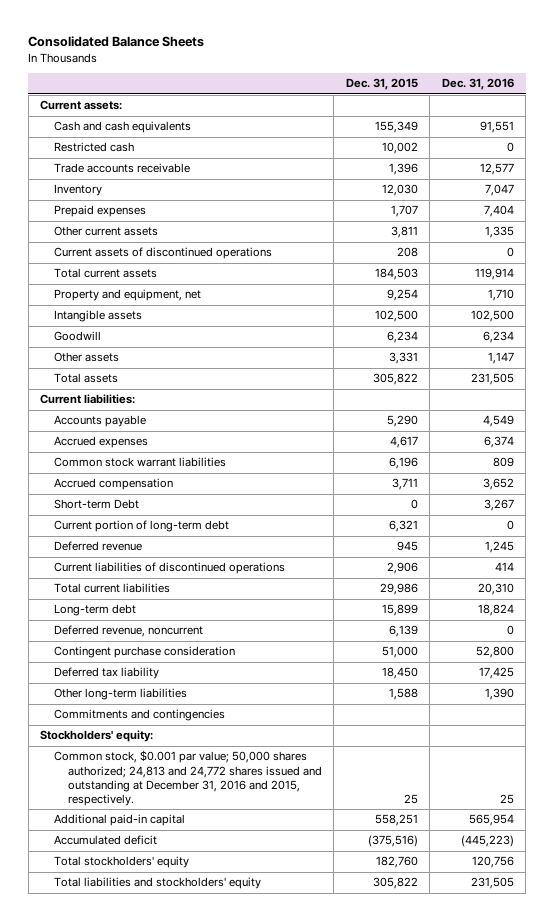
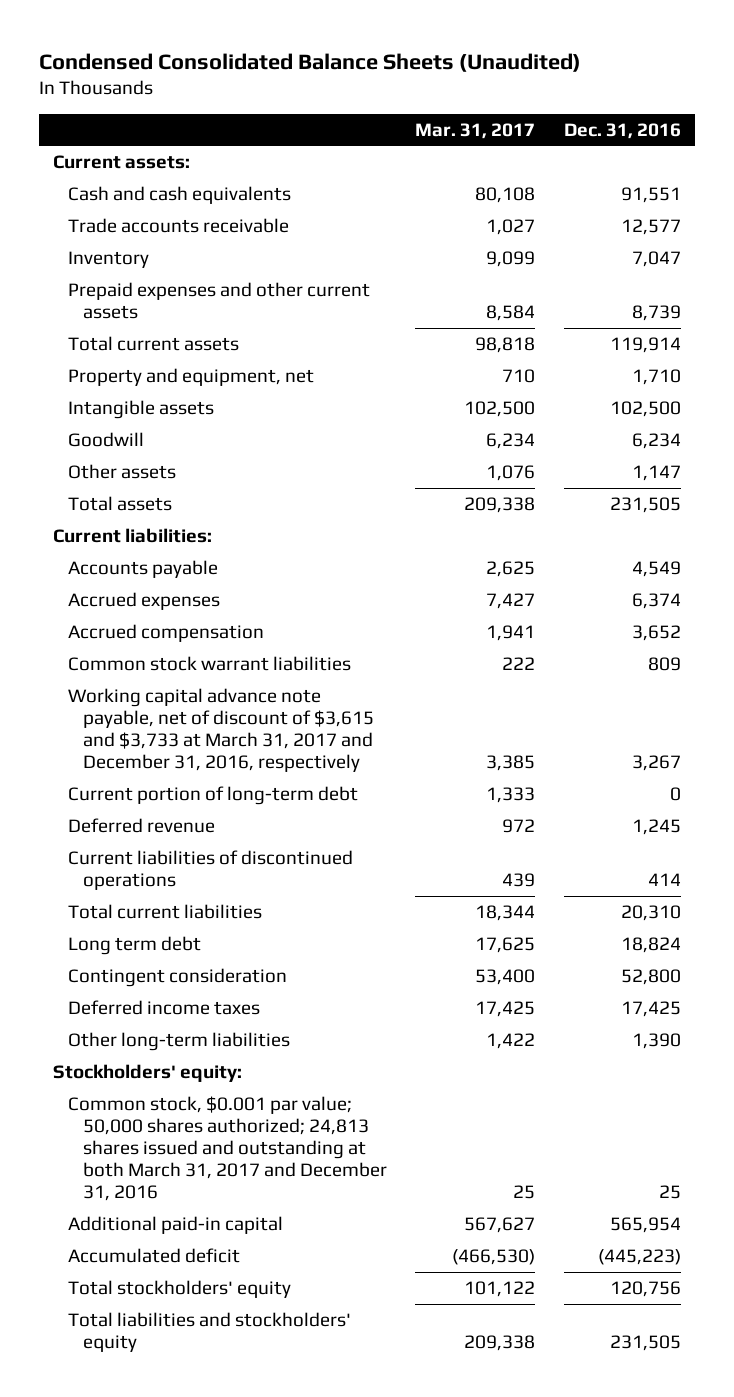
- Consolidated Balance Sheets
+ Condensed Consolidated Balance Sheets (Unaudited)
- | Dec. 31, 2015 | Dec. 31, 2016
+ | Mar. 31, 2017 | Dec. 31, 2016
- Restricted cash | 10,002 | 0
- Prepaid expenses | 1,707 | 7,404
- Other current assets | 3,811 | 1,335
- Current assets of discontinued operations | 208 | 0
+ Prepaid expenses and other current assets | 8,584 | 8,739
- Short-term Debt | 0 | 3,267
moved down: Common stock warrant liabilities | 222 | 809
+ Working capital advance note payable, net of discount of $3,615 and $3,733 at March 31, 2017 and December 31, 2016, respectively | 3,385 | 3,267
- Long-term debt | 15,899 | 18,824
- Deferred revenue, noncurrent | 6,139 | 0
- Contingent purchase consideration | 51,000 | 52,800
- Deferred tax liability | 18,450 | 17,425
+ Long term debt | 17,625 | 18,824
+ Contingent consideration | 53,400 | 52,800
+ Deferred income taxes | 17,425 | 17,425
- Commitments and contingencies
- Common stock, $0.001 par value; 50,000 shares authorized; 24,813 and 24,772 shares issued and outstanding at December 31, 2016 and 2015, respectively. | 25 | 25
+ Common stock, $0.001 par value; 50,000 shares authorized; 24,813 shares issued and outstanding at both March 31, 2017 and December 31, 2016 | 25 | 25

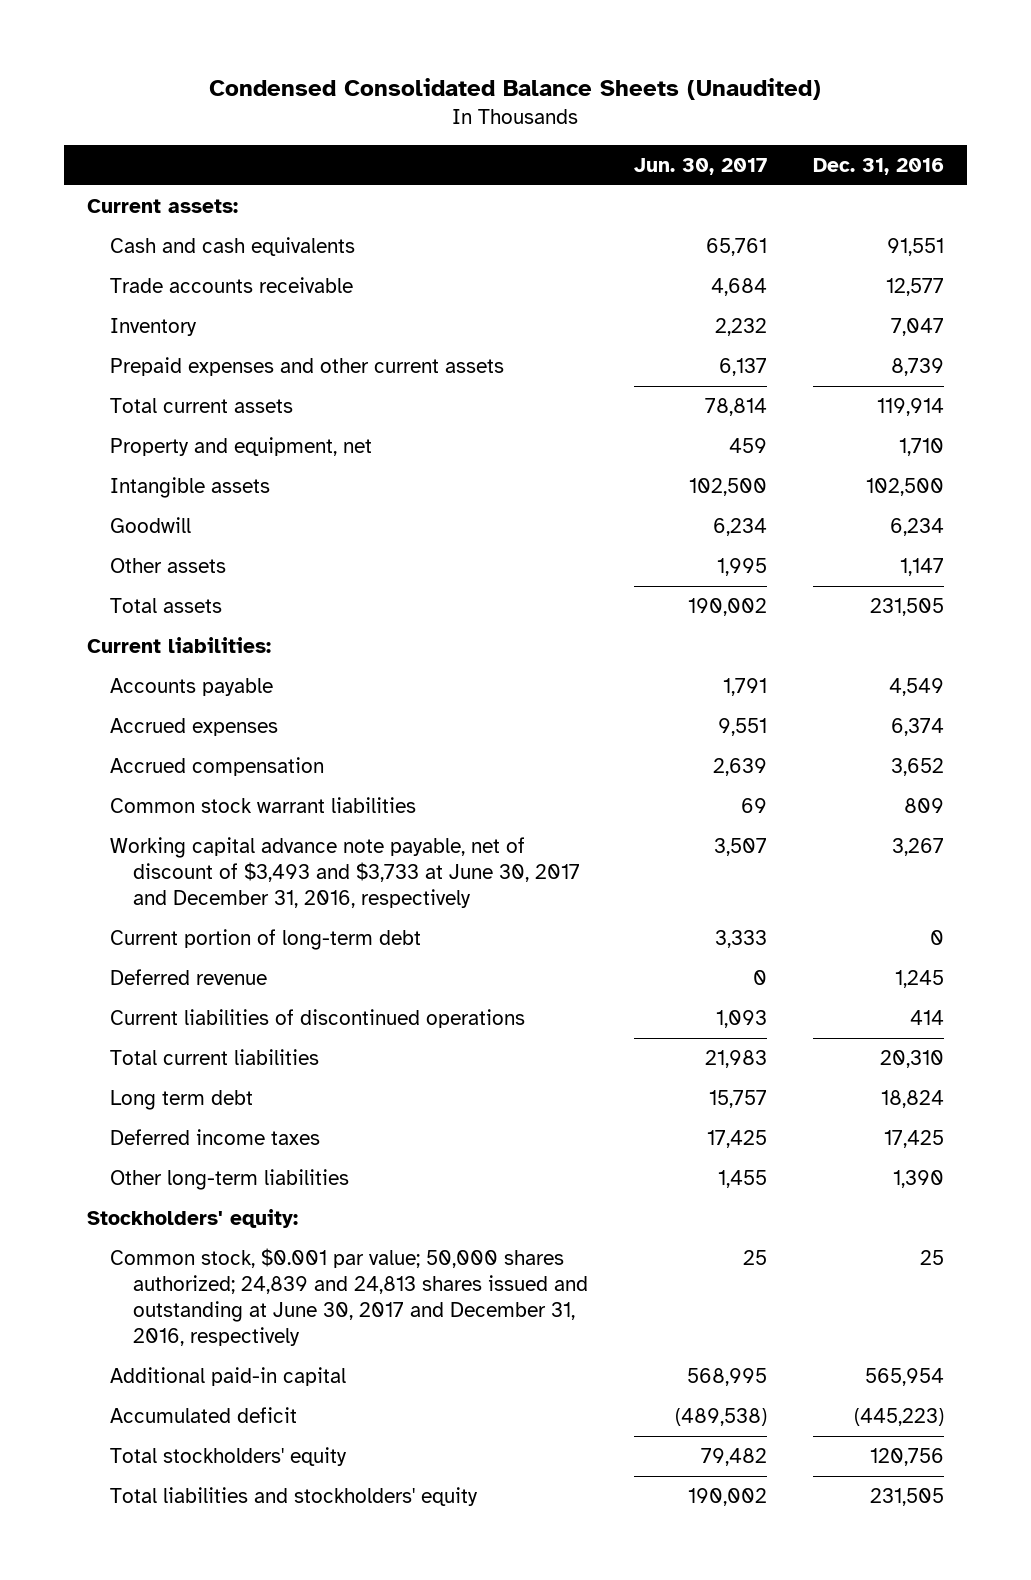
- | Mar. 31, 2017 | Dec. 31, 2016
+ | Jun. 30, 2017 | Dec. 31, 2016
- Working capital advance note payable, net of discount of $3,615 and $3,733 at March 31, 2017 and December 31, 2016, respectively | 3,385 | 3,267
+ Working capital advance note payable, net of discount of $3,493 and $3,733 at June 30, 2017 and December 31, 2016, respectively | 3,507 | 3,267
- Contingent consideration | 53,400 | 52,800
- Common stock, $0.001 par value; 50,000 shares authorized; 24,813 shares issued and outstanding at both March 31, 2017 and December 31, 2016 | 25 | 25
+ Common stock, $0.001 par value; 50,000 shares authorized; 24,839 and 24,813 shares issued and outstanding at June 30, 2017 and December 31, 2016, respectively | 25 | 25

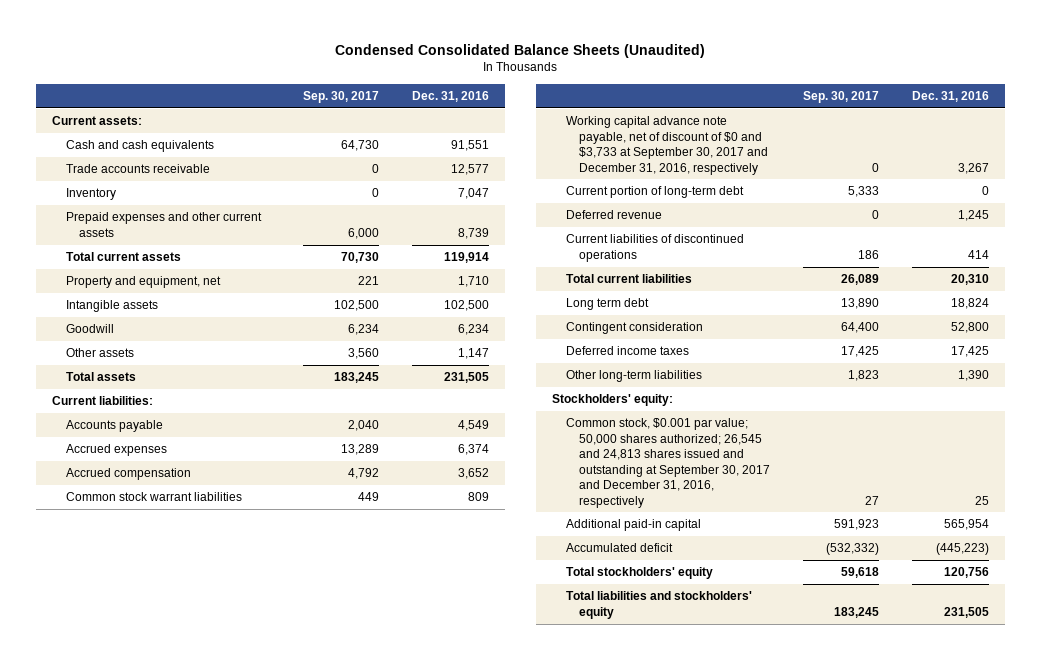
- | Jun. 30, 2017 | Dec. 31, 2016
+ | Sep. 30, 2017 | Dec. 31, 2016
- Working capital advance note payable, net of discount of $3,493 and $3,733 at June 30, 2017 and December 31, 2016, respectively | 3,507 | 3,267
+ Working capital advance note payable, net of discount of $0 and $3,733 at September 30, 2017 and December 31, 2016, respectively | 0 | 3,267
+ Contingent consideration | 64,400 | 52,800
- Common stock, $0.001 par value; 50,000 shares authorized; 24,839 and 24,813 shares issued and outstanding at June 30, 2017 and December 31, 2016, respectively | 25 | 25
+ Common stock, $0.001 par value; 50,000 shares authorized; 26,545 and 24,813 shares issued and outstanding at September 30, 2017 and December 31, 2016, respectively | 27 | 25

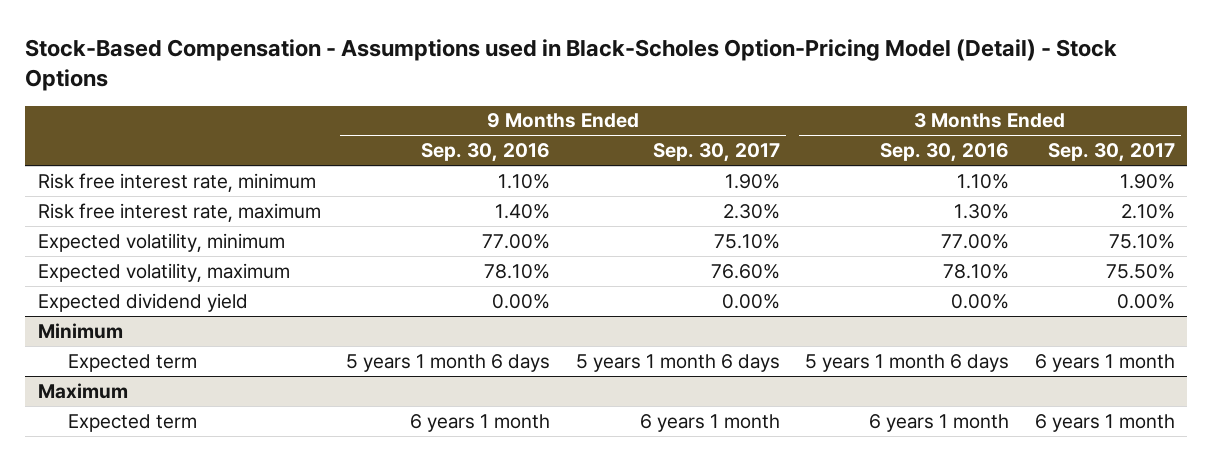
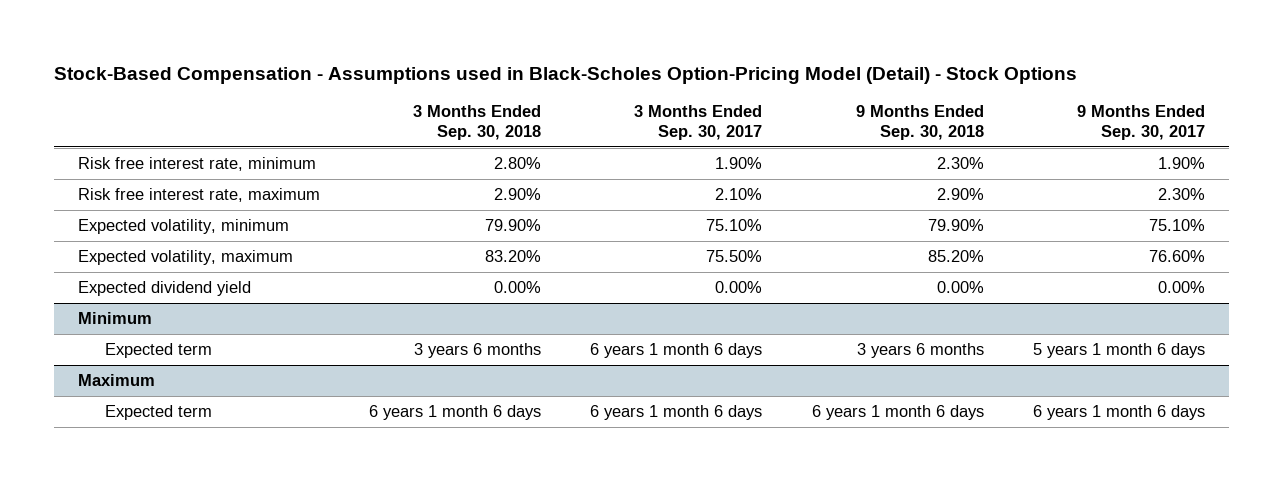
- | 9 Months Ended Sep. 30, 2016 | 9 Months Ended Sep. 30, 2017 | 3 Months Ended Sep. 30, 2016 | 3 Months Ended Sep. 30, 2017
+ | 3 Months Ended Sep. 30, 2018 | 3 Months Ended Sep. 30, 2017 | 9 Months Ended Sep. 30, 2018 | 9 Months Ended Sep. 30, 2017
@ Minimum
- Expected term | 5 years 1 month 6 days | 5 years 1 month 6 days | 5 years 1 month 6 days | 6 years 1 month
+ Expected term | 3 years 6 months | 6 years 1 month 6 days | 3 years 6 months | 5 years 1 month 6 days
@ Maximum
- Expected term | 6 years 1 month | 6 years 1 month | 6 years 1 month | 6 years 1 month
+ Expected term | 6 years 1 month 6 days | 6 years 1 month 6 days | 6 years 1 month 6 days | 6 years 1 month 6 days

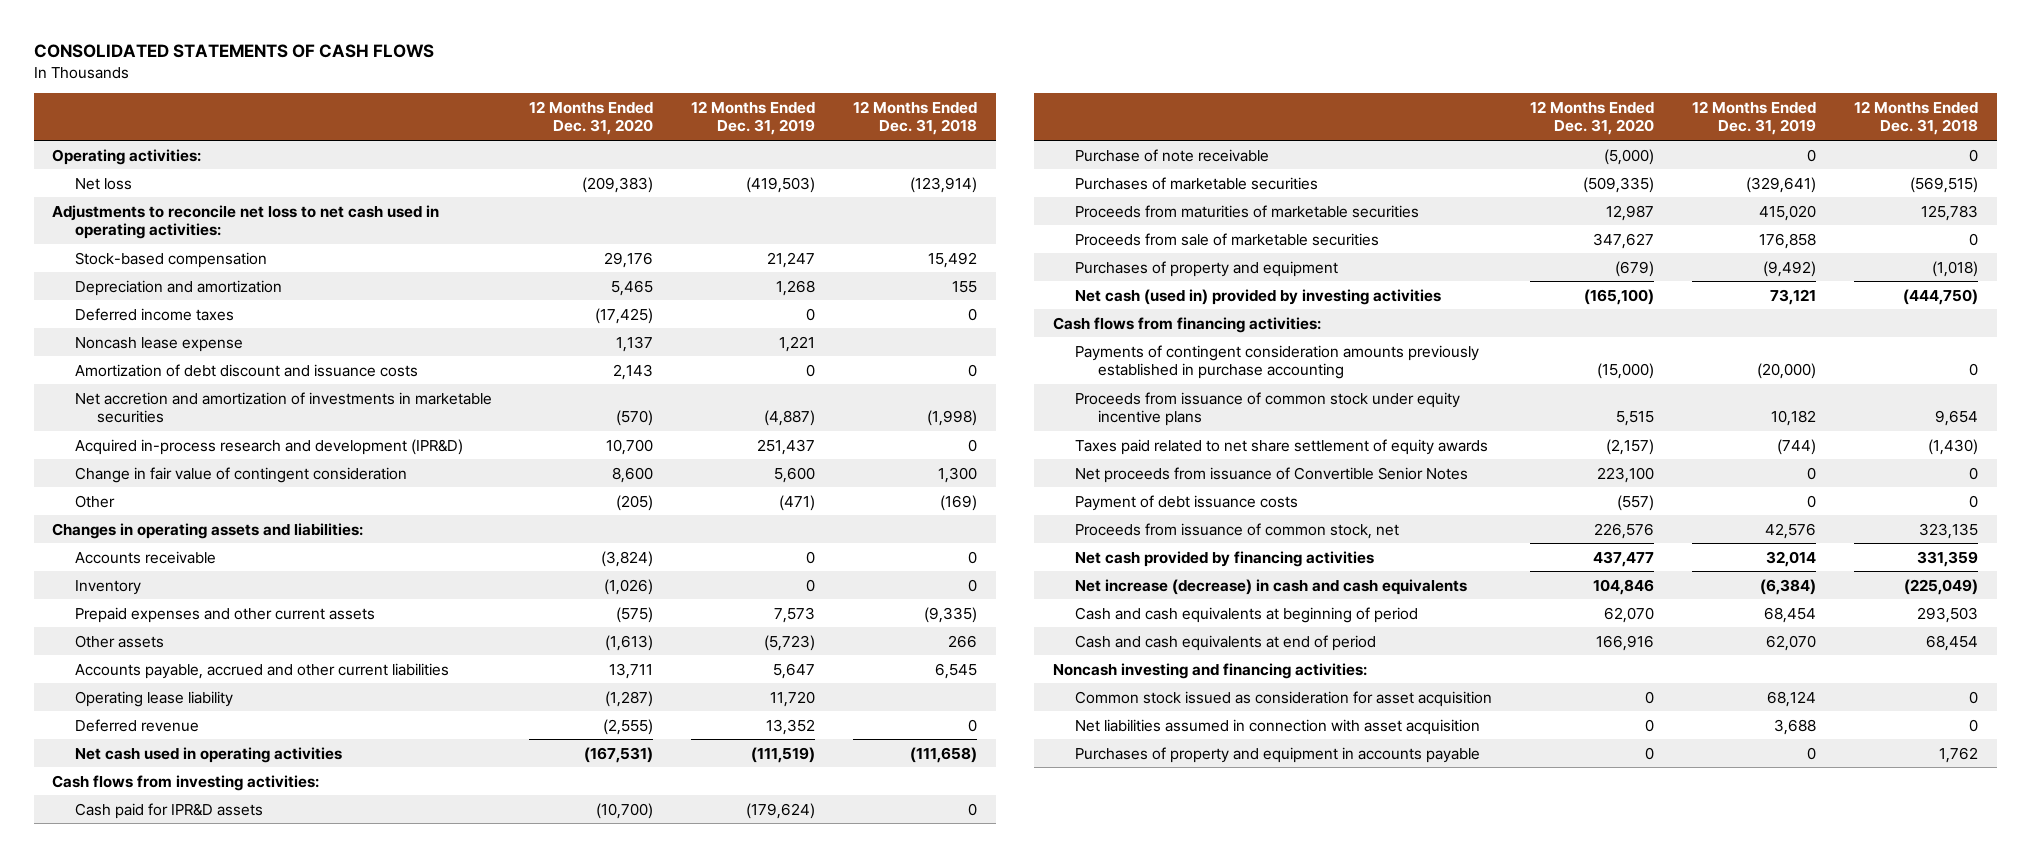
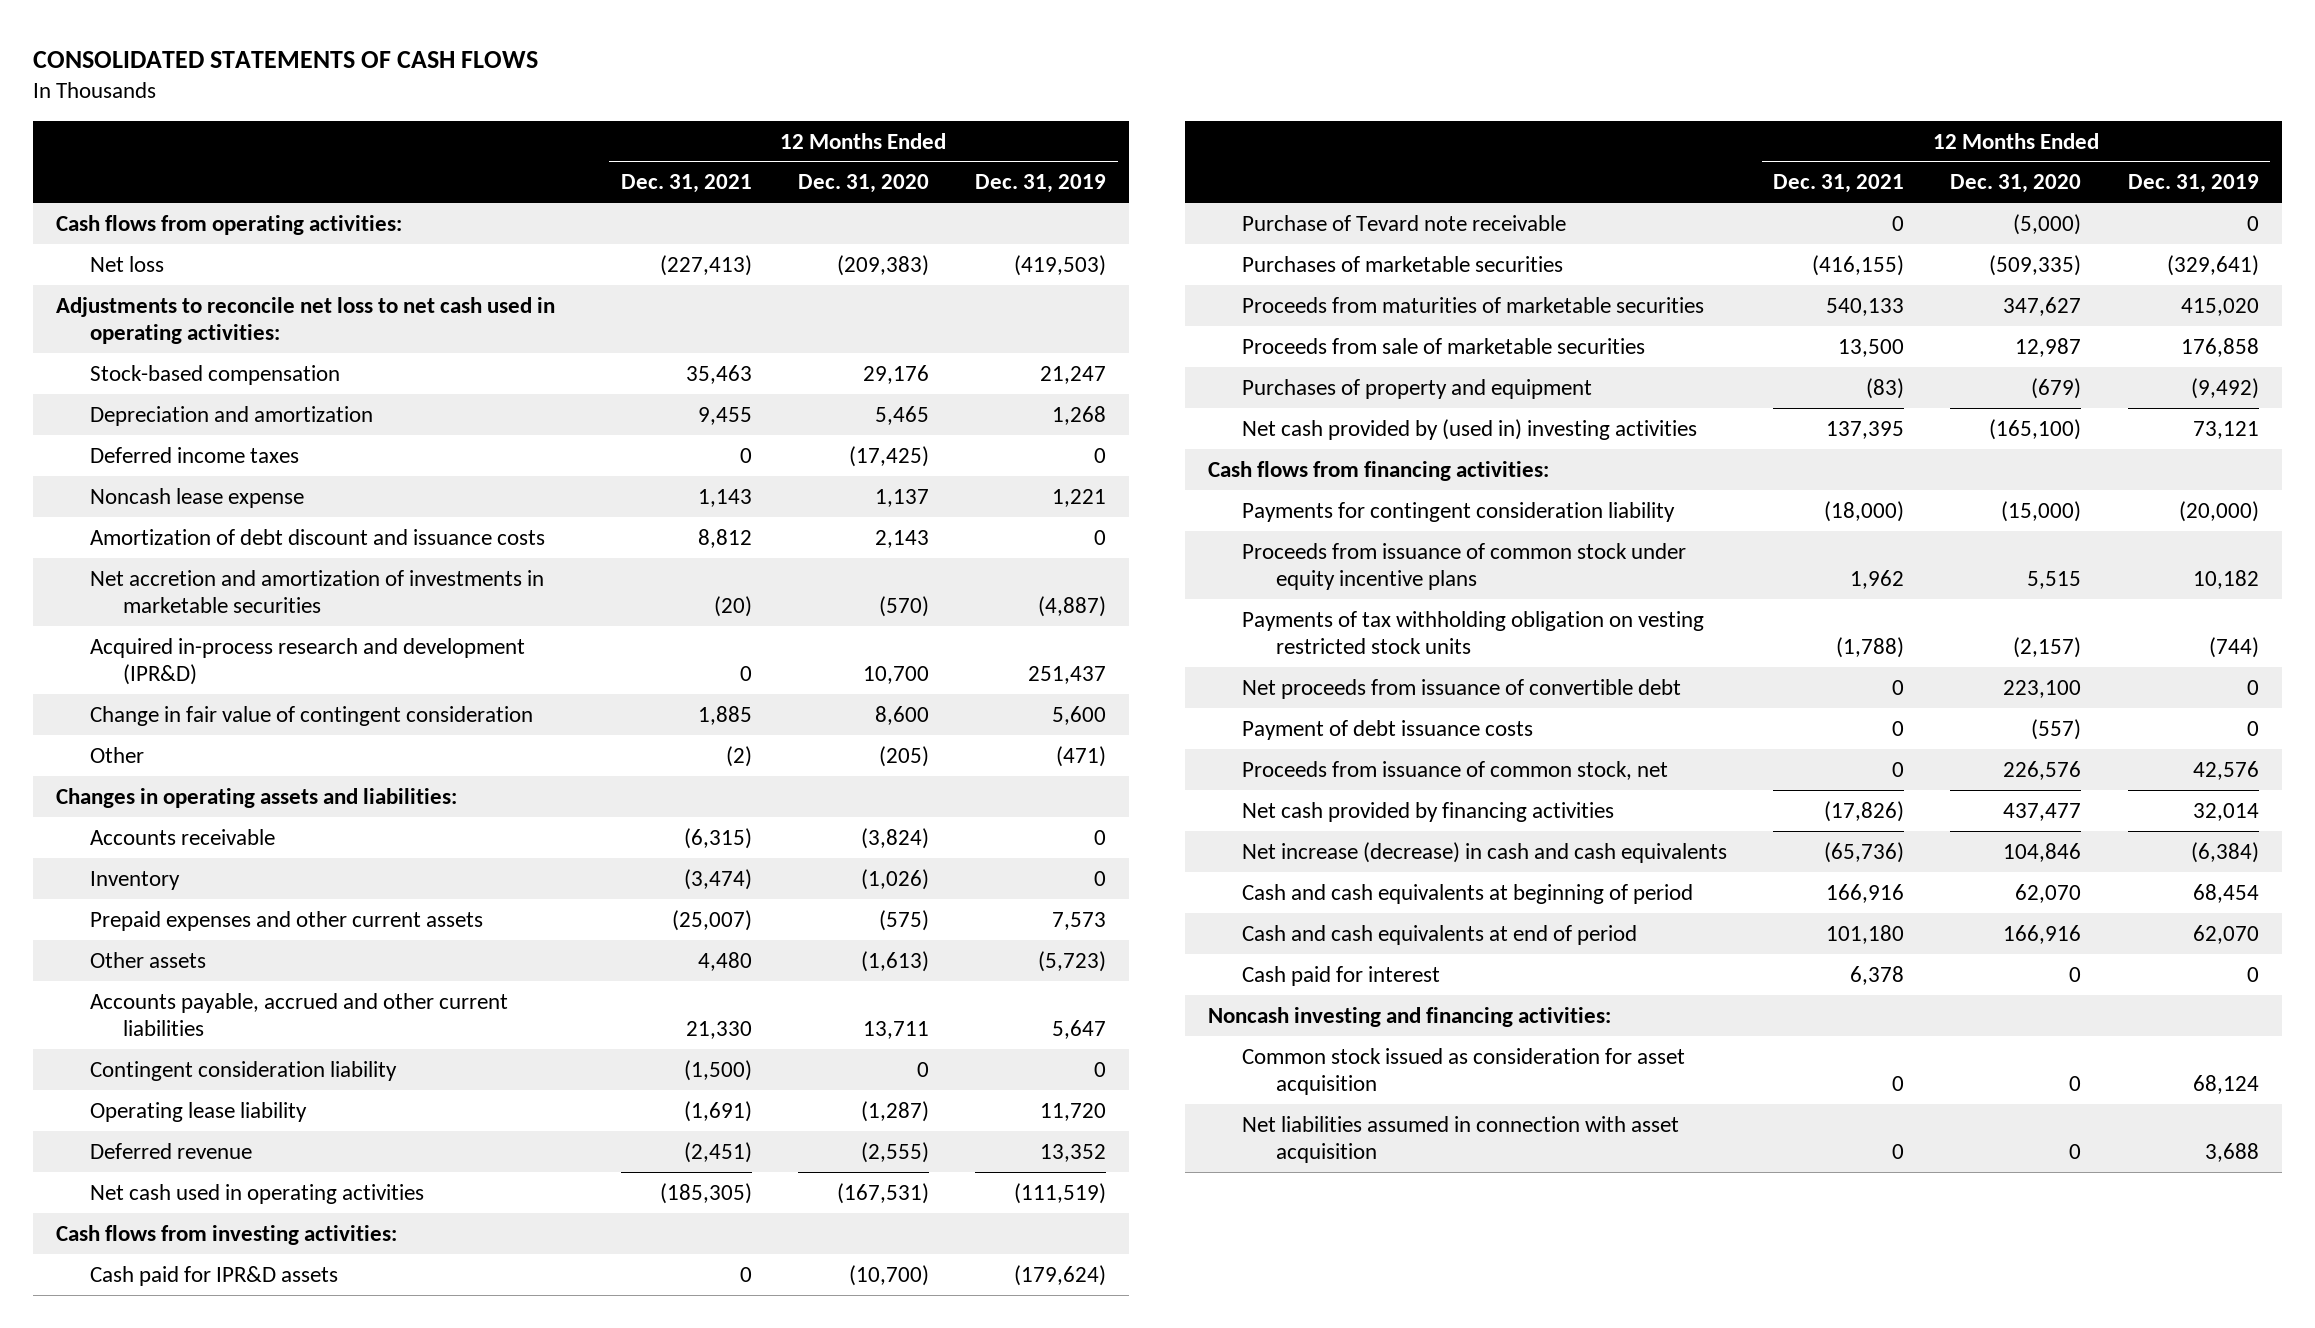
- | 12 Months Ended Dec. 31, 2020 | 12 Months Ended Dec. 31, 2019 | 12 Months Ended Dec. 31, 2018
+ | 12 Months Ended Dec. 31, 2021 | 12 Months Ended Dec. 31, 2020 | 12 Months Ended Dec. 31, 2019
- Operating activities:
+ Cash flows from operating activities:
+ Contingent consideration liability | (1,500) | 0 | 0
- Purchase of note receivable | (5,000) | 0 | 0
+ Purchase of Tevard note receivable | 0 | (5,000) | 0
- Proceeds from maturities of marketable securities | 12,987 | 415,020 | 125,783
- Proceeds from sale of marketable securities | 347,627 | 176,858 | 0
+ Proceeds from maturities of marketable securities | 540,133 | 347,627 | 415,020
+ Proceeds from sale of marketable securities | 13,500 | 12,987 | 176,858
- Net cash (used in) provided by investing activities | (165,100) | 73,121 | (444,750)
+ Net cash provided by (used in) investing activities | 137,395 | (165,100) | 73,121
- Payments of contingent consideration amounts previously established in purchase accounting | (15,000) | (20,000) | 0
+ Payments for contingent consideration liability | (18,000) | (15,000) | (20,000)
- Taxes paid related to net share settlement of equity awards | (2,157) | (744) | (1,430)
- Net proceeds from issuance of Convertible Senior Notes | 223,100 | 0 | 0
+ Payments of tax withholding obligation on vesting restricted stock units | (1,788) | (2,157) | (744)
+ Net proceeds from issuance of convertible debt | 0 | 223,100 | 0
+ Cash paid for interest | 6,378 | 0 | 0
- Purchases of property and equipment in accounts payable | 0 | 0 | 1,762

